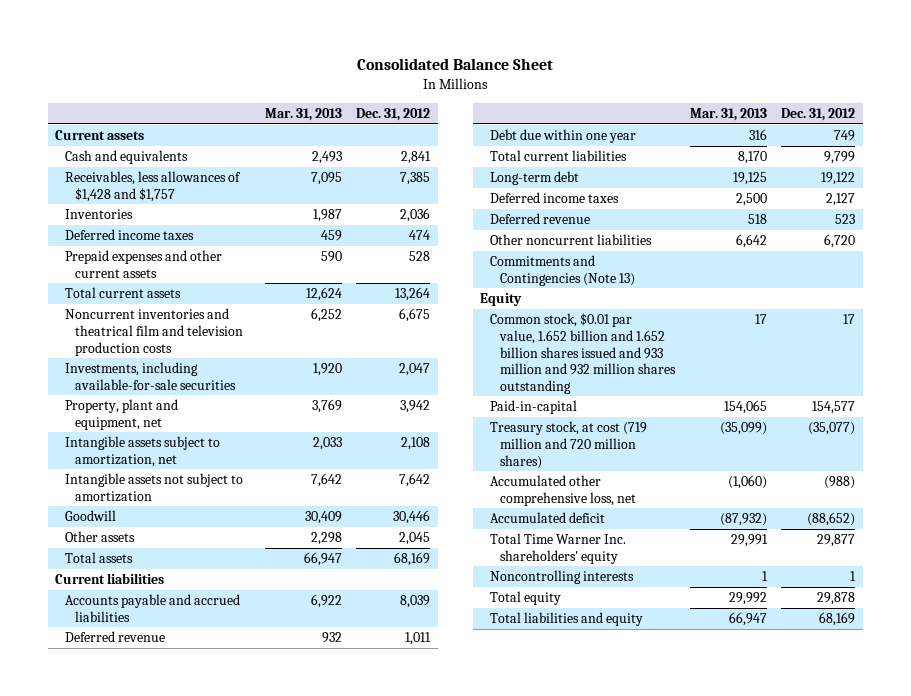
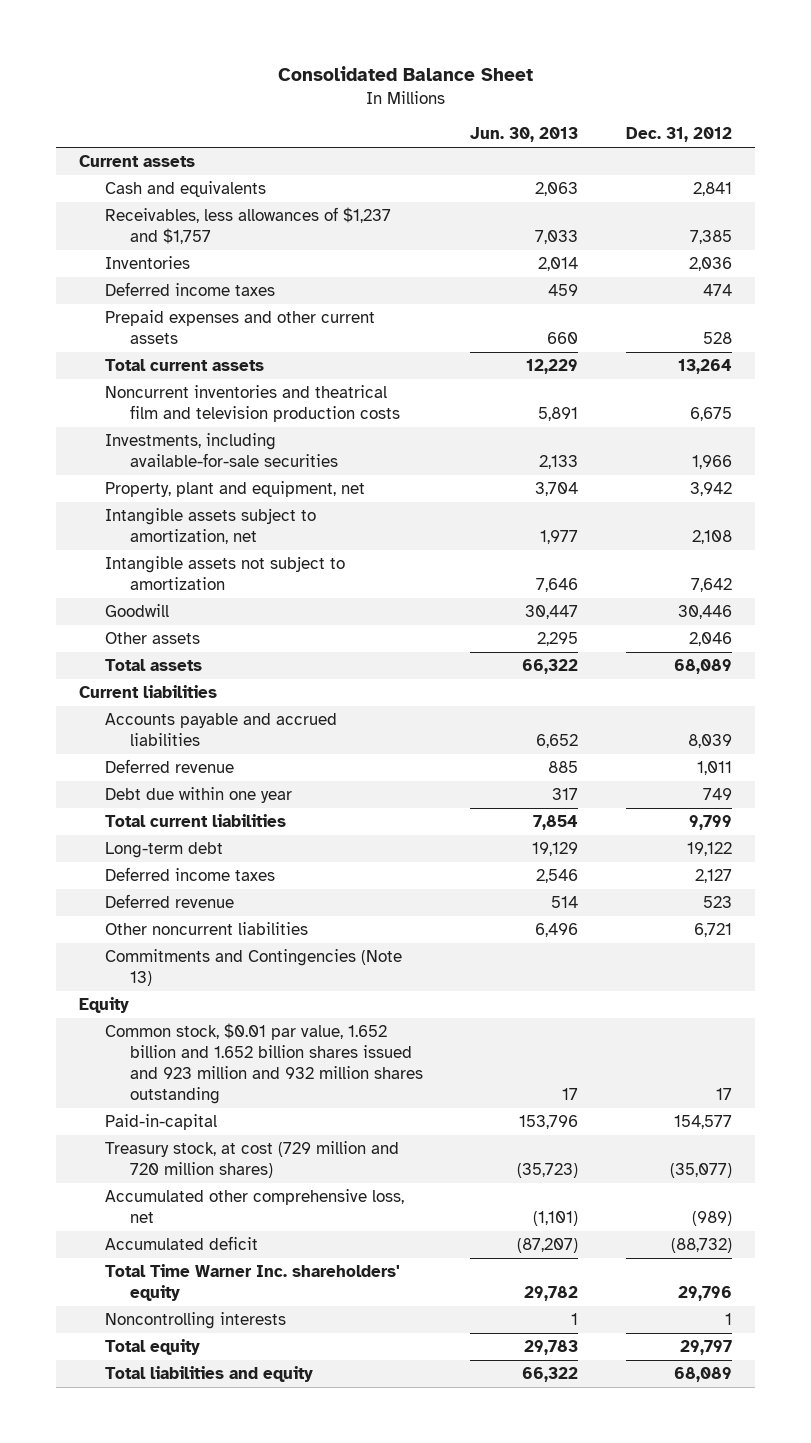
- | Mar. 31, 2013 | Dec. 31, 2012
+ | Jun. 30, 2013 | Dec. 31, 2012
- Receivables, less allowances of $1,428 and $1,757 | 7,095 | 7,385
+ Receivables, less allowances of $1,237 and $1,757 | 7,033 | 7,385
- Investments, including available-for-sale securities | 1,920 | 2,047
+ Investments, including available-for-sale securities | 2,133 | 1,966
- Other assets | 2,298 | 2,045
- Total assets | 66,947 | 68,169
+ Other assets | 2,295 | 2,046
+ Total assets | 66,322 | 68,089
- Other noncurrent liabilities | 6,642 | 6,720
+ Other noncurrent liabilities | 6,496 | 6,721
- Common stock, $0.01 par value, 1.652 billion and 1.652 billion shares issued and 933 million and 932 million shares outstanding | 17 | 17
+ Common stock, $0.01 par value, 1.652 billion and 1.652 billion shares issued and 923 million and 932 million shares outstanding | 17 | 17
- Treasury stock, at cost (719 million and 720 million shares) | (35,099) | (35,077)
- Accumulated other comprehensive loss, net | (1,060) | (988)
- Accumulated deficit | (87,932) | (88,652)
- Total Time Warner Inc. shareholders' equity | 29,991 | 29,877
+ Treasury stock, at cost (729 million and 720 million shares) | (35,723) | (35,077)
+ Accumulated other comprehensive loss, net | (1,101) | (989)
+ Accumulated deficit | (87,207) | (88,732)
+ Total Time Warner Inc. shareholders' equity | 29,782 | 29,796
- Total equity | 29,992 | 29,878
- Total liabilities and equity | 66,947 | 68,169
+ Total equity | 29,783 | 29,797
+ Total liabilities and equity | 66,322 | 68,089

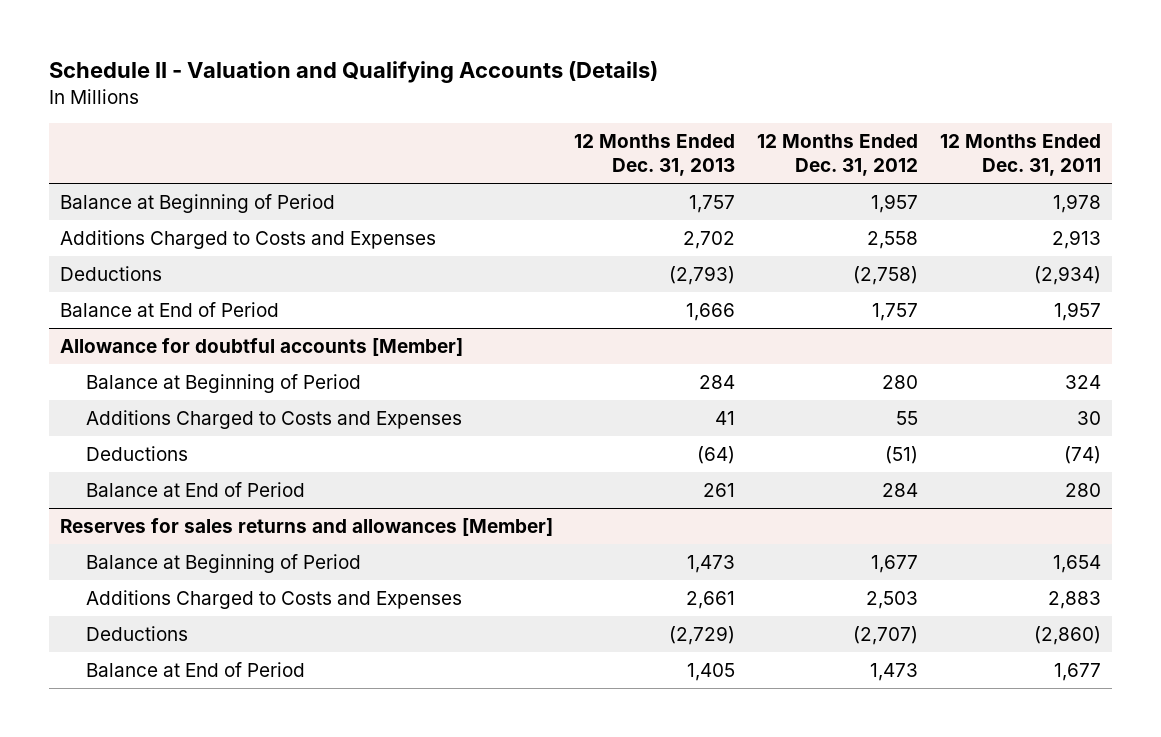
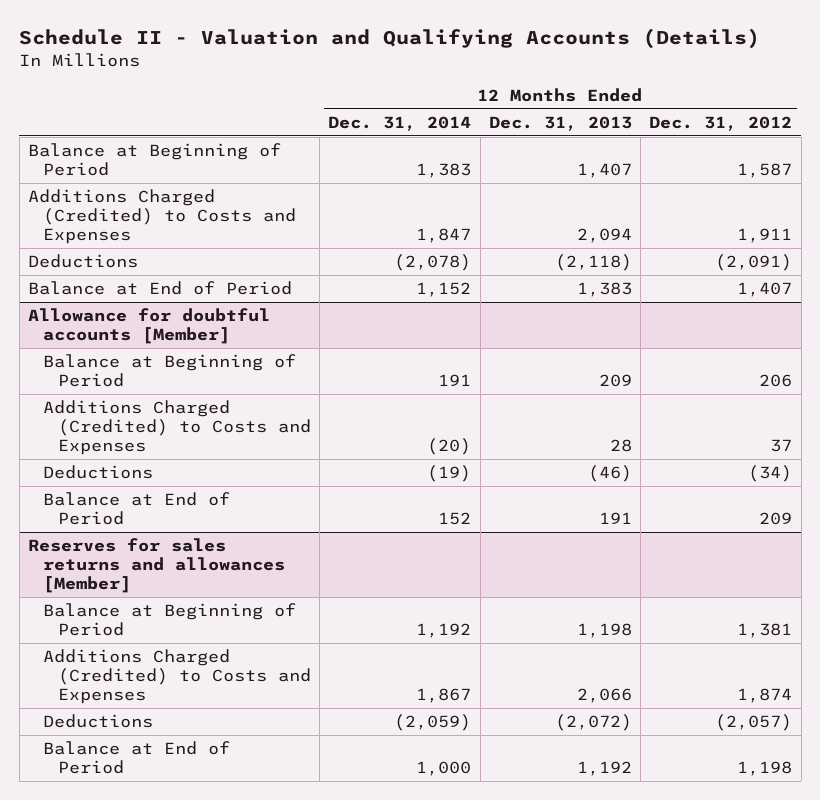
- | 12 Months Ended Dec. 31, 2013 | 12 Months Ended Dec. 31, 2012 | 12 Months Ended Dec. 31, 2011
+ | 12 Months Ended Dec. 31, 2014 | 12 Months Ended Dec. 31, 2013 | 12 Months Ended Dec. 31, 2012
- Balance at Beginning of Period | 1,757 | 1,957 | 1,978
- Additions Charged to Costs and Expenses | 2,702 | 2,558 | 2,913
- Deductions | (2,793) | (2,758) | (2,934)
- Balance at End of Period | 1,666 | 1,757 | 1,957
+ Balance at Beginning of Period | 1,383 | 1,407 | 1,587
+ Additions Charged (Credited) to Costs and Expenses | 1,847 | 2,094 | 1,911
+ Deductions | (2,078) | (2,118) | (2,091)
+ Balance at End of Period | 1,152 | 1,383 | 1,407
@ Allowance for doubtful accounts [Member]
- Balance at Beginning of Period | 284 | 280 | 324
- Additions Charged to Costs and Expenses | 41 | 55 | 30
- Deductions | (64) | (51) | (74)
- Balance at End of Period | 261 | 284 | 280
+ Balance at Beginning of Period | 191 | 209 | 206
+ Additions Charged (Credited) to Costs and Expenses | (20) | 28 | 37
+ Deductions | (19) | (46) | (34)
+ Balance at End of Period | 152 | 191 | 209
@ Reserves for sales returns and allowances [Member]
- Balance at Beginning of Period | 1,473 | 1,677 | 1,654
- Additions Charged to Costs and Expenses | 2,661 | 2,503 | 2,883
- Deductions | (2,729) | (2,707) | (2,860)
- Balance at End of Period | 1,405 | 1,473 | 1,677
+ Balance at Beginning of Period | 1,192 | 1,198 | 1,381
+ Additions Charged (Credited) to Costs and Expenses | 1,867 | 2,066 | 1,874
+ Deductions | (2,059) | (2,072) | (2,057)
+ Balance at End of Period | 1,000 | 1,192 | 1,198

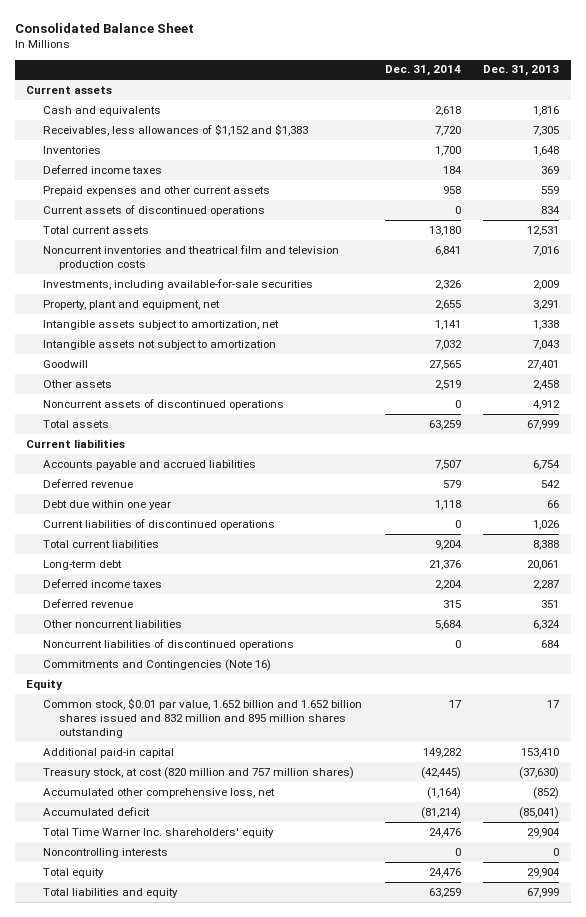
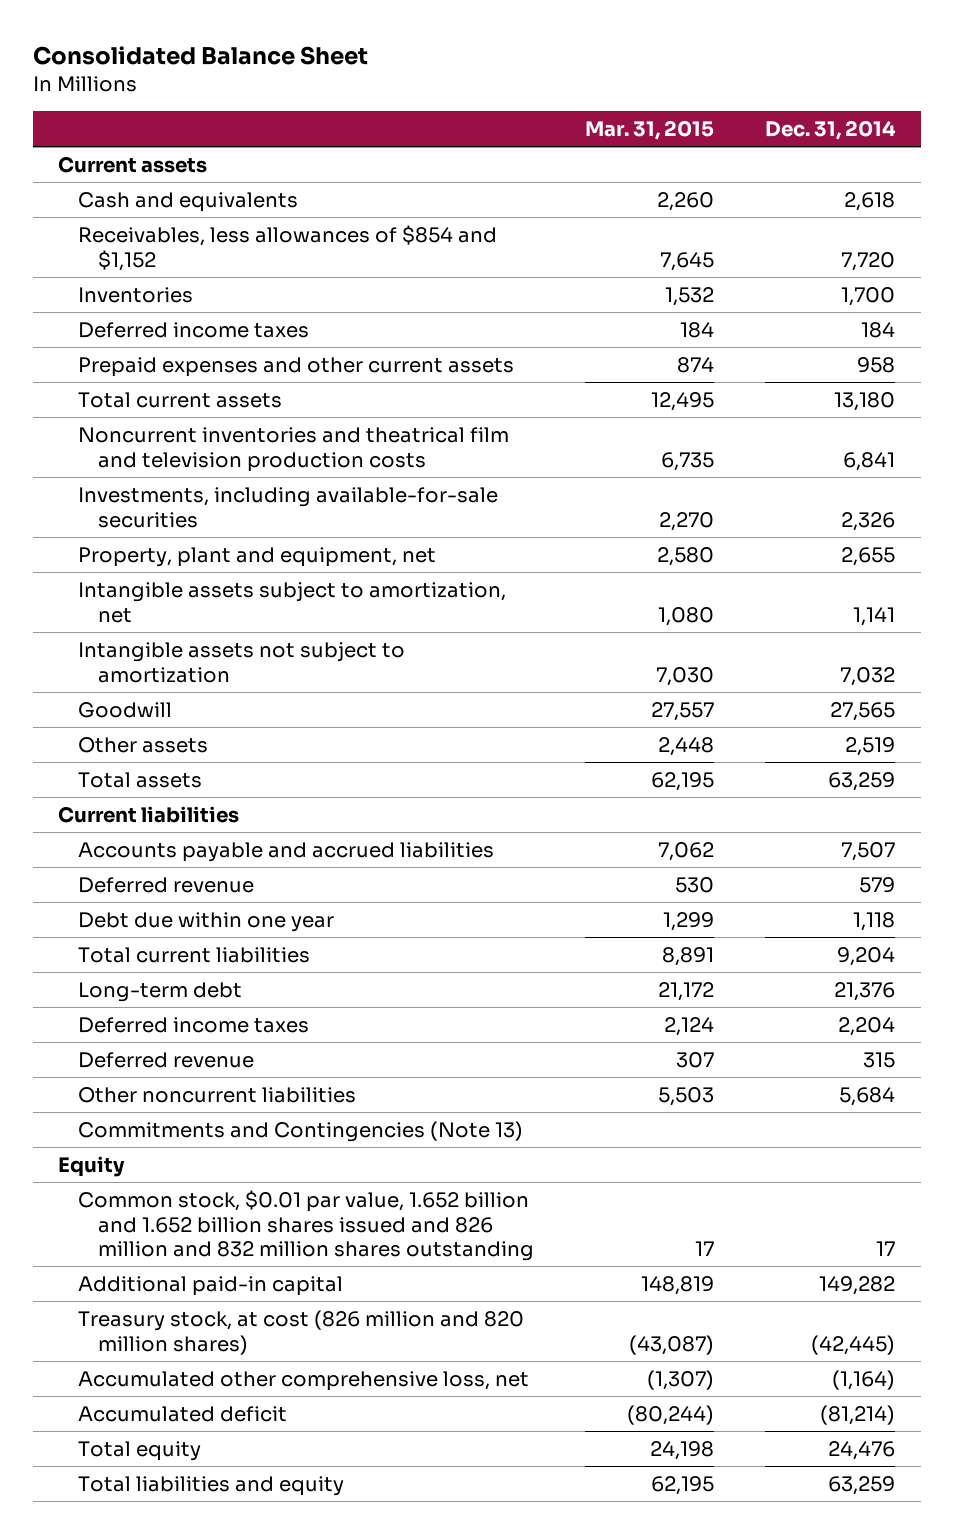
- | Dec. 31, 2014 | Dec. 31, 2013
+ | Mar. 31, 2015 | Dec. 31, 2014
- Receivables, less allowances of $1,152 and $1,383 | 7,720 | 7,305
+ Receivables, less allowances of $854 and $1,152 | 7,645 | 7,720
- Current assets of discontinued operations | 0 | 834
- Noncurrent assets of discontinued operations | 0 | 4,912
- Current liabilities of discontinued operations | 0 | 1,026
- Noncurrent liabilities of discontinued operations | 0 | 684
- Commitments and Contingencies (Note 16)
+ Commitments and Contingencies (Note 13)
- Common stock, $0.01 par value, 1.652 billion and 1.652 billion shares issued and 832 million and 895 million shares outstanding | 17 | 17
+ Common stock, $0.01 par value, 1.652 billion and 1.652 billion shares issued and 826 million and 832 million shares outstanding | 17 | 17
- Treasury stock, at cost (820 million and 757 million shares) | (42,445) | (37,630)
+ Treasury stock, at cost (826 million and 820 million shares) | (43,087) | (42,445)
- Total Time Warner Inc. shareholders' equity | 24,476 | 29,904
- Noncontrolling interests | 0 | 0

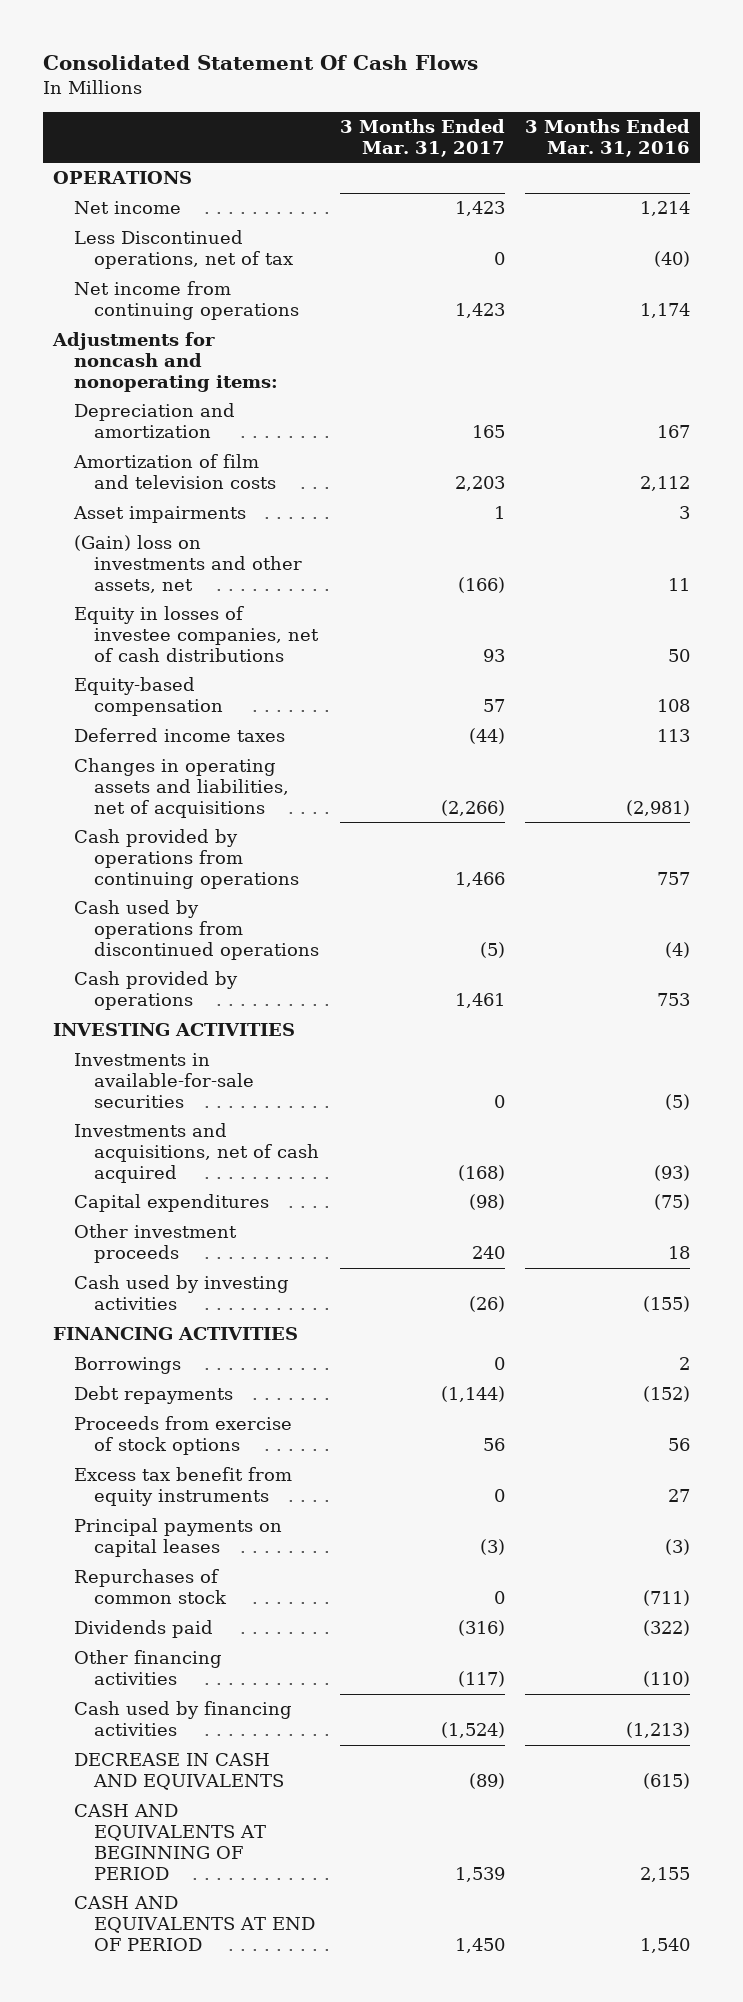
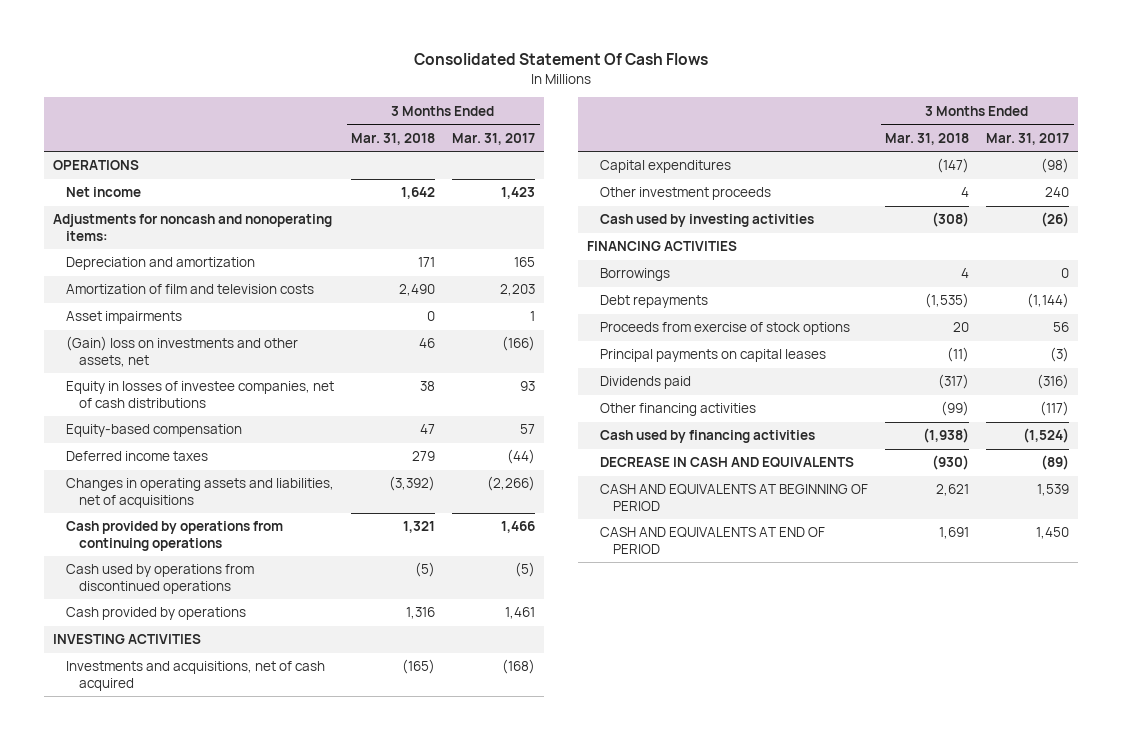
- | 3 Months Ended Mar. 31, 2017 | 3 Months Ended Mar. 31, 2016
+ | 3 Months Ended Mar. 31, 2018 | 3 Months Ended Mar. 31, 2017
- Less Discontinued operations, net of tax | 0 | (40)
- Net income from continuing operations | 1,423 | 1,174
- Investments in available-for-sale securities | 0 | (5)
- Excess tax benefit from equity instruments | 0 | 27
- Repurchases of common stock | 0 | (711)

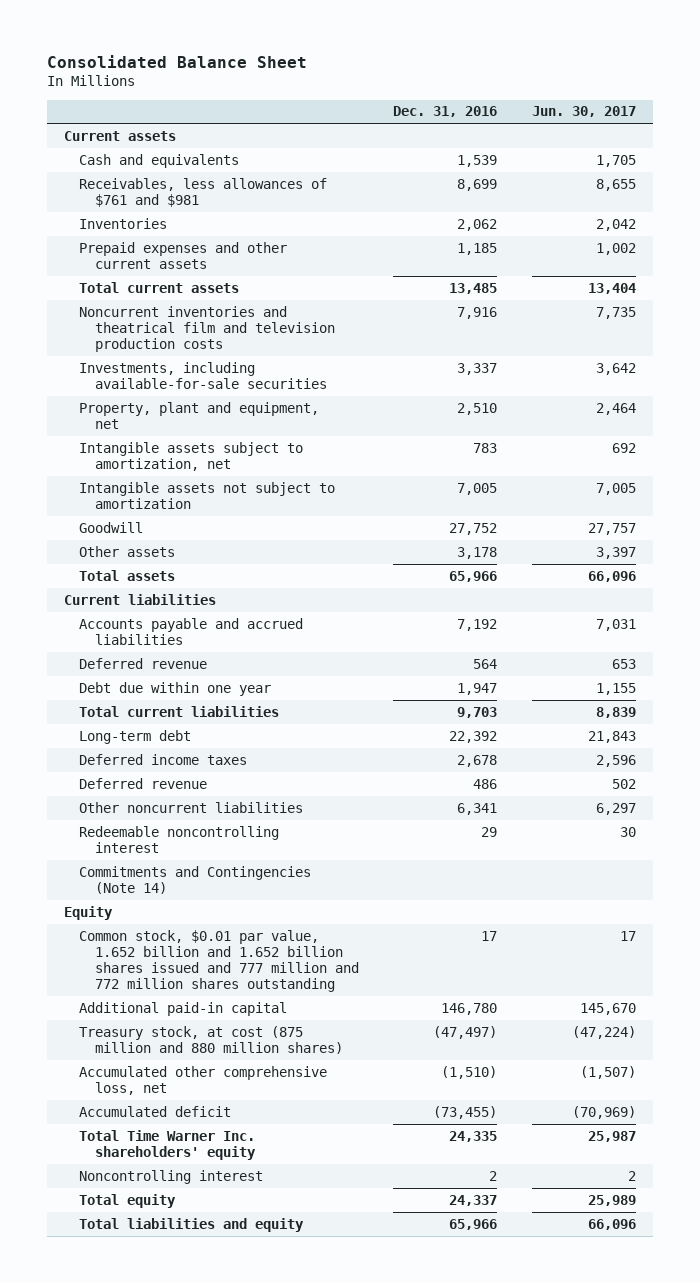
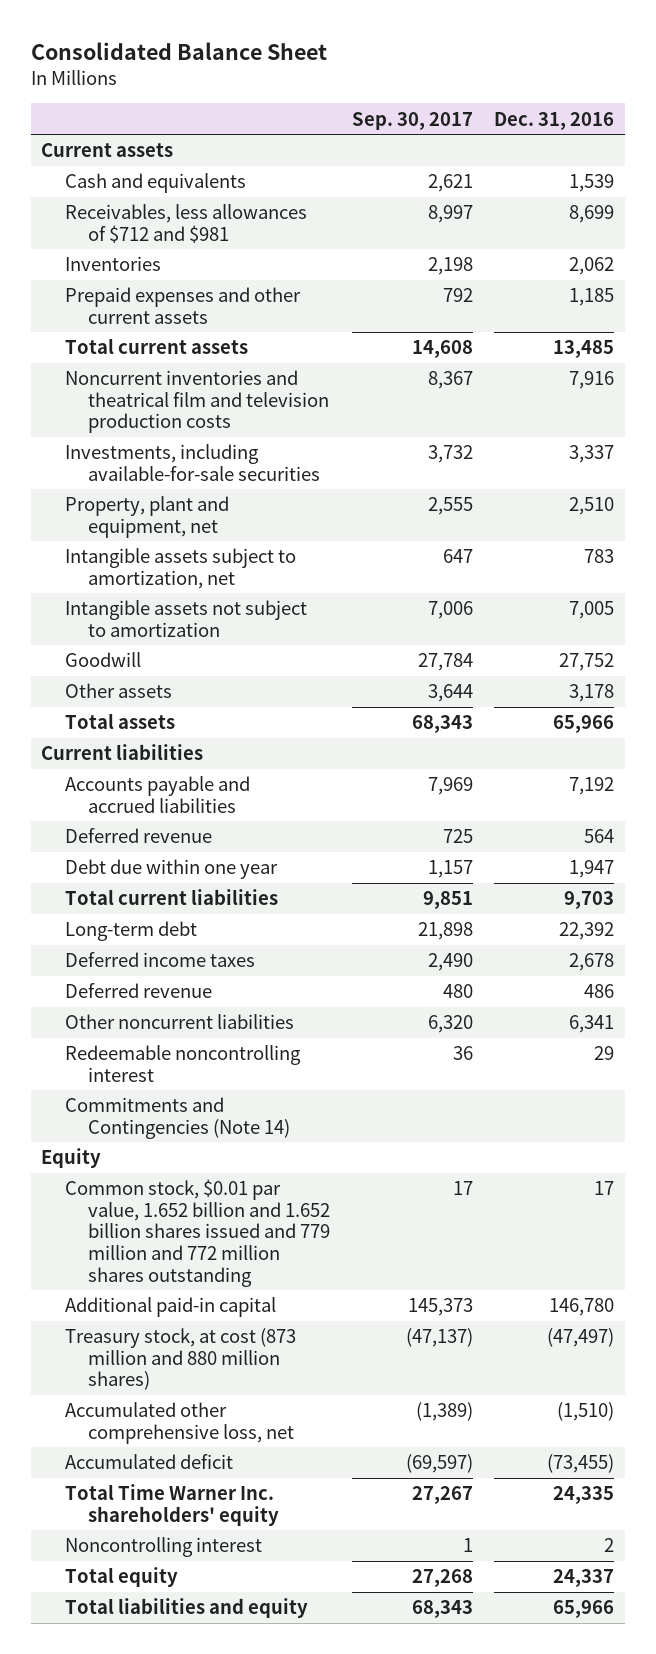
- | Dec. 31, 2016 | Jun. 30, 2017
+ | Sep. 30, 2017 | Dec. 31, 2016
- Receivables, less allowances of $761 and $981 | 8,699 | 8,655
+ Receivables, less allowances of $712 and $981 | 8,997 | 8,699
- Common stock, $0.01 par value, 1.652 billion and 1.652 billion shares issued and 777 million and 772 million shares outstanding | 17 | 17
+ Common stock, $0.01 par value, 1.652 billion and 1.652 billion shares issued and 779 million and 772 million shares outstanding | 17 | 17
- Treasury stock, at cost (875 million and 880 million shares) | (47,497) | (47,224)
+ Treasury stock, at cost (873 million and 880 million shares) | (47,137) | (47,497)

